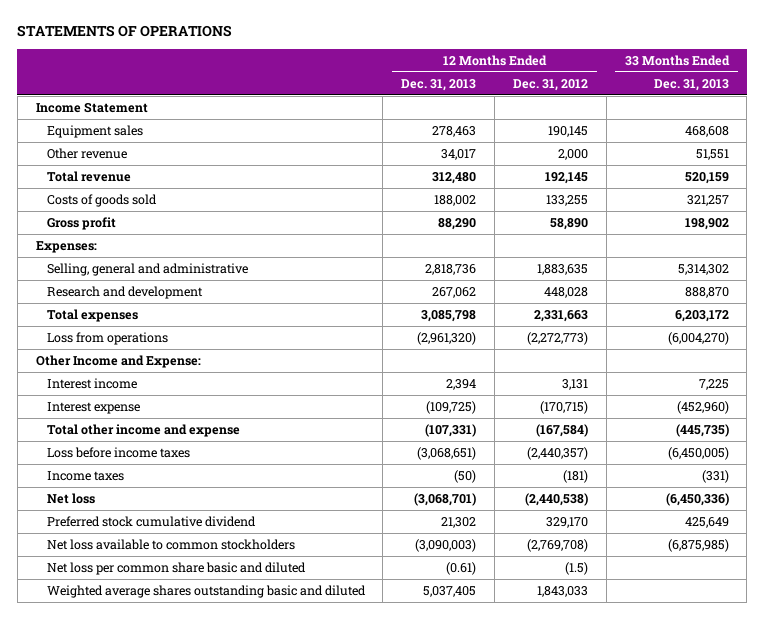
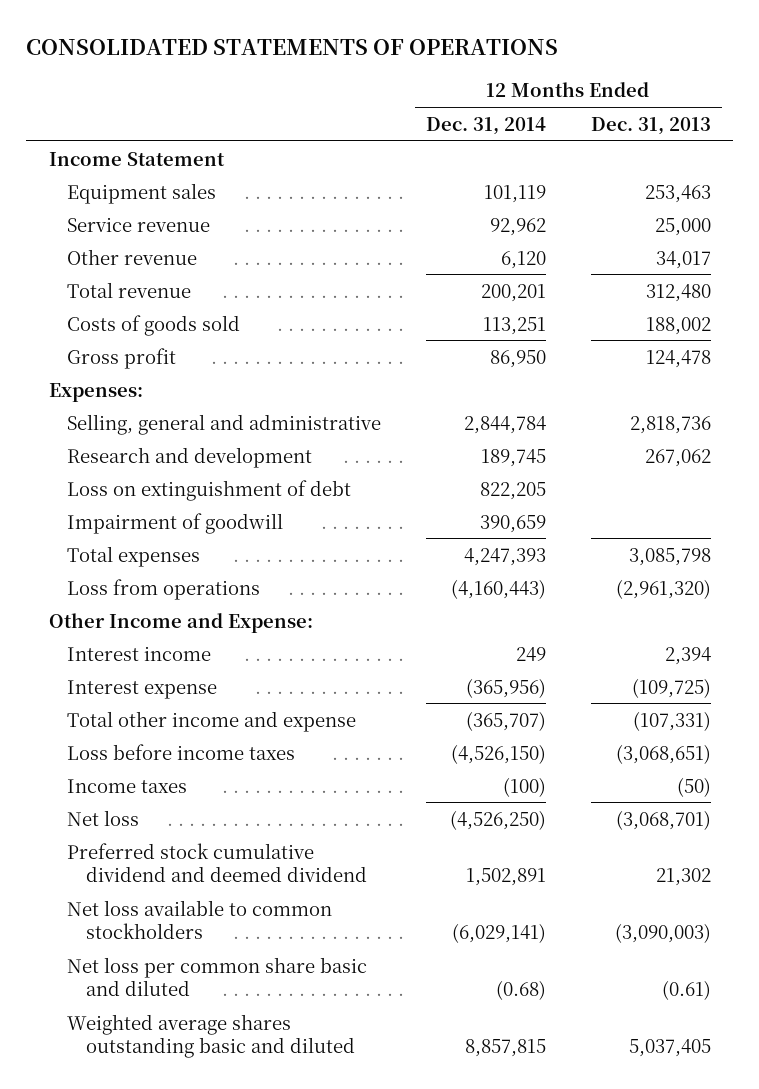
- STATEMENTS OF OPERATIONS
+ CONSOLIDATED STATEMENTS OF OPERATIONS
- | 12 Months Ended Dec. 31, 2013 | 12 Months Ended Dec. 31, 2012 | 33 Months Ended Dec. 31, 2013
+ | 12 Months Ended Dec. 31, 2014 | 12 Months Ended Dec. 31, 2013
- Equipment sales | 278,463 | 190,145 | 468,608
+ Equipment sales | 101,119 | 253,463
+ Service revenue | 92,962 | 25,000
- Gross profit | 88,290 | 58,890 | 198,902
+ Gross profit | 86,950 | 124,478
+ Loss on extinguishment of debt | 822,205 |
+ Impairment of goodwill | 390,659 |
- Preferred stock cumulative dividend | 21,302 | 329,170 | 425,649
+ Preferred stock cumulative dividend and deemed dividend | 1,502,891 | 21,302

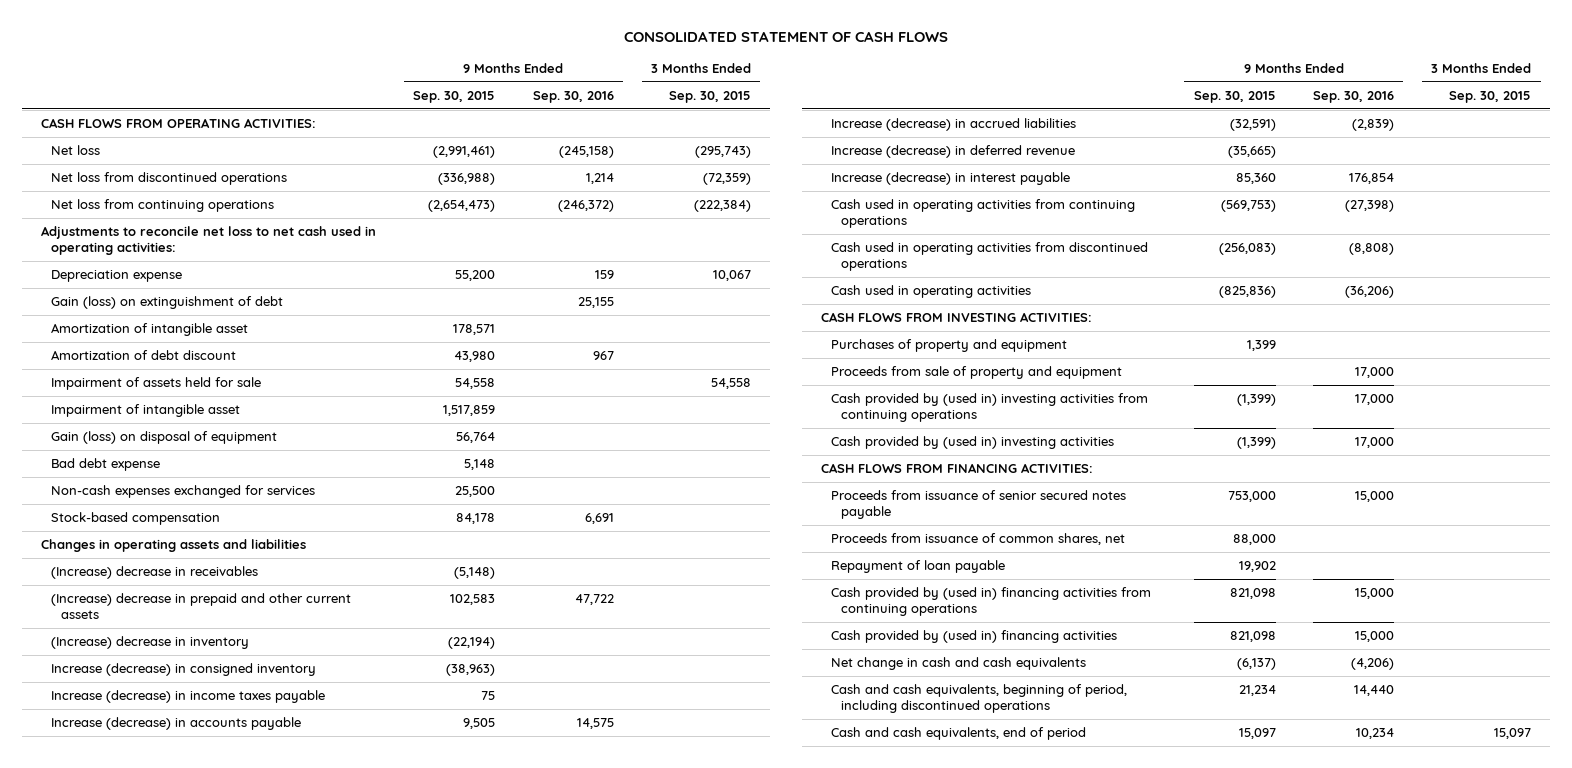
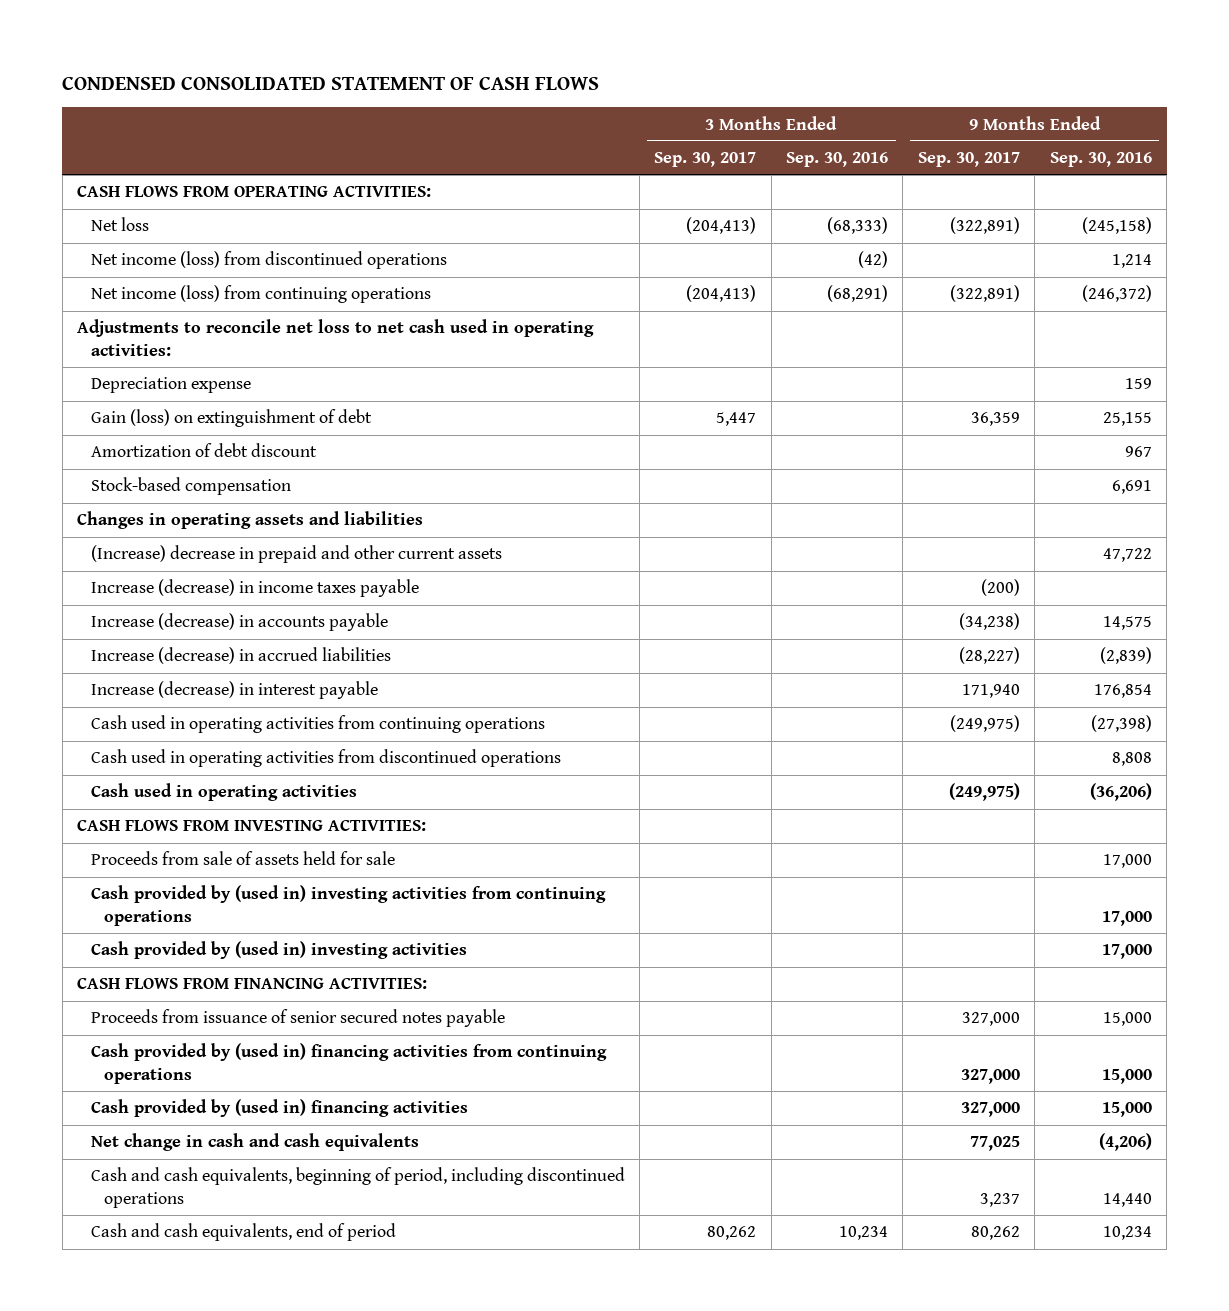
- CONSOLIDATED STATEMENT OF CASH FLOWS
+ CONDENSED CONSOLIDATED STATEMENT OF CASH FLOWS
- | 9 Months Ended Sep. 30, 2015 | 9 Months Ended Sep. 30, 2016 | 3 Months Ended Sep. 30, 2015
+ | 3 Months Ended Sep. 30, 2017 | 3 Months Ended Sep. 30, 2016 | 9 Months Ended Sep. 30, 2017 | 9 Months Ended Sep. 30, 2016
- Net loss from discontinued operations | (336,988) | 1,214 | (72,359)
- Net loss from continuing operations | (2,654,473) | (246,372) | (222,384)
+ Net income (loss) from discontinued operations | | (42) | | 1,214
+ Net income (loss) from continuing operations | (204,413) | (68,291) | (322,891) | (246,372)
- Amortization of intangible asset | 178,571 | |
- Impairment of assets held for sale | 54,558 | | 54,558
- Impairment of intangible asset | 1,517,859 | |
- Gain (loss) on disposal of equipment | 56,764 | |
- Bad debt expense | 5,148 | |
- Non-cash expenses exchanged for services | 25,500 | |
- (Increase) decrease in receivables | (5,148) | |
- (Increase) decrease in inventory | (22,194) | |
- Increase (decrease) in consigned inventory | (38,963) | |
- Increase (decrease) in deferred revenue | (35,665) | |
- Cash used in operating activities from discontinued operations | (256,083) | (8,808) |
+ Cash used in operating activities from discontinued operations | | | | 8,808
- Purchases of property and equipment | 1,399 | |
- Proceeds from sale of property and equipment | | 17,000 |
+ Proceeds from sale of assets held for sale | | | | 17,000
- Proceeds from issuance of common shares, net | 88,000 | |
- Repayment of loan payable | 19,902 | |

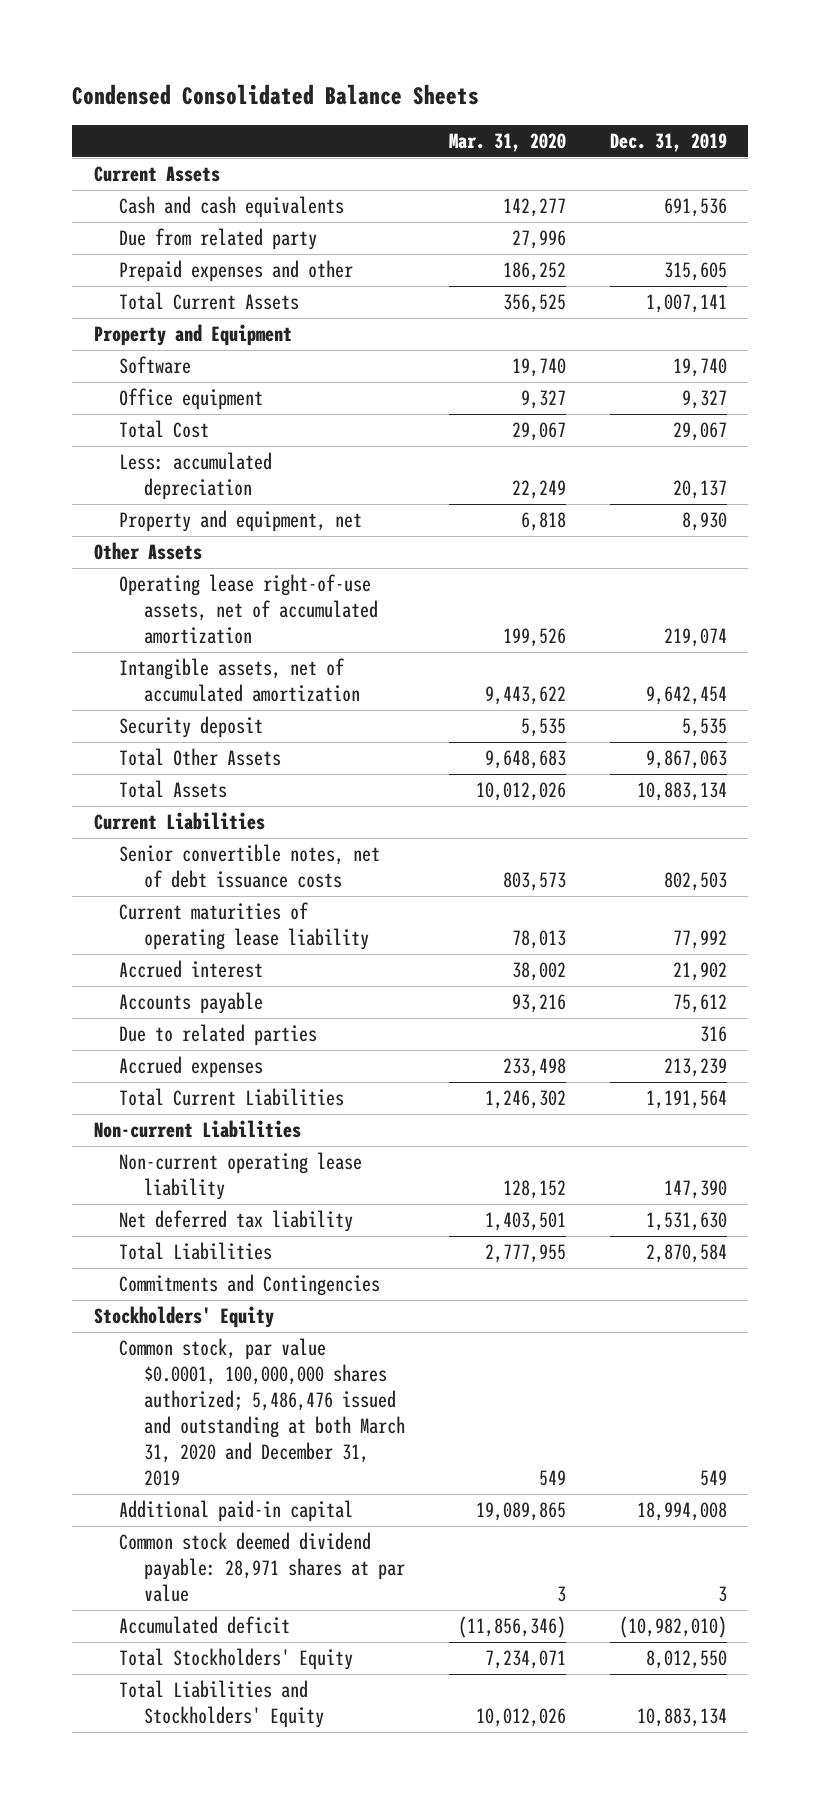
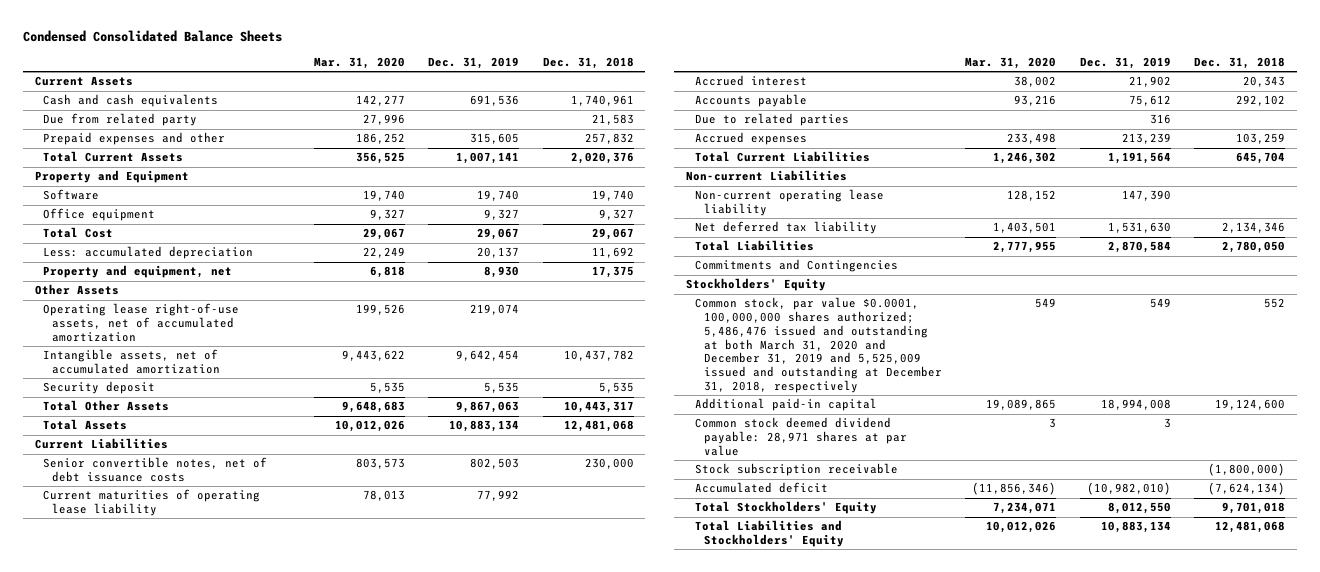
- | Mar. 31, 2020 | Dec. 31, 2019
+ | Mar. 31, 2020 | Dec. 31, 2019 | Dec. 31, 2018
- Common stock, par value $0.0001, 100,000,000 shares authorized; 5,486,476 issued and outstanding at both March 31, 2020 and December 31, 2019 | 549 | 549
+ Common stock, par value $0.0001, 100,000,000 shares authorized; 5,486,476 issued and outstanding at both March 31, 2020 and December 31, 2019 and 5,525,009 issued and outstanding at December 31, 2018, respectively | 549 | 549 | 552
+ Stock subscription receivable | | | (1,800,000)

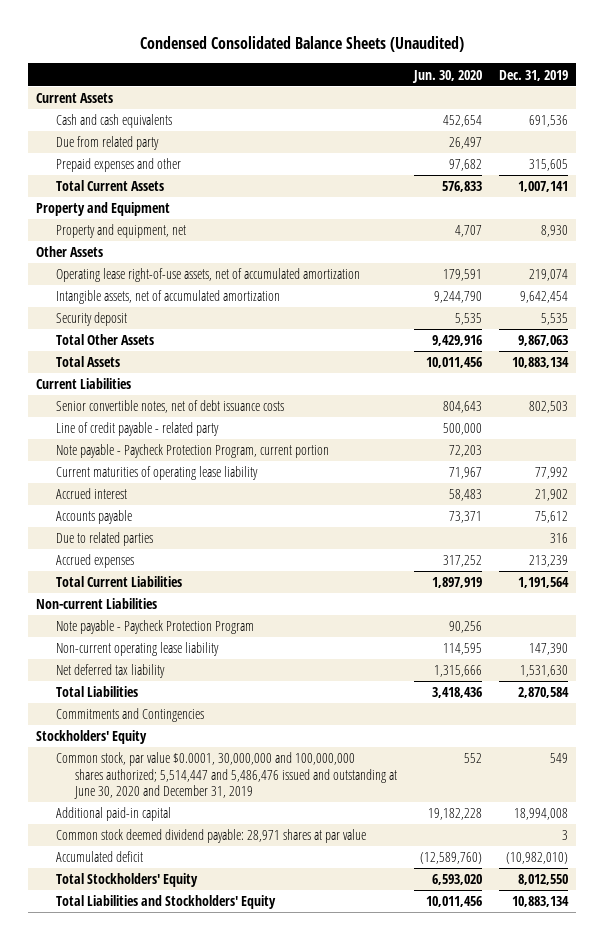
- Condensed Consolidated Balance Sheets
+ Condensed Consolidated Balance Sheets (Unaudited)
- | Mar. 31, 2020 | Dec. 31, 2019 | Dec. 31, 2018
+ | Jun. 30, 2020 | Dec. 31, 2019
- Software | 19,740 | 19,740 | 19,740
- Office equipment | 9,327 | 9,327 | 9,327
- Total Cost | 29,067 | 29,067 | 29,067
- Less: accumulated depreciation | 22,249 | 20,137 | 11,692
+ Line of credit payable - related party | 500,000 |
+ Note payable - Paycheck Protection Program, current portion | 72,203 |
+ Note payable - Paycheck Protection Program | 90,256 |
- Common stock, par value $0.0001, 100,000,000 shares authorized; 5,486,476 issued and outstanding at both March 31, 2020 and December 31, 2019 and 5,525,009 issued and outstanding at December 31, 2018, respectively | 549 | 549 | 552
+ Common stock, par value $0.0001, 30,000,000 and 100,000,000 shares authorized; 5,514,447 and 5,486,476 issued and outstanding at June 30, 2020 and December 31, 2019 | 552 | 549
- Stock subscription receivable | | | (1,800,000)

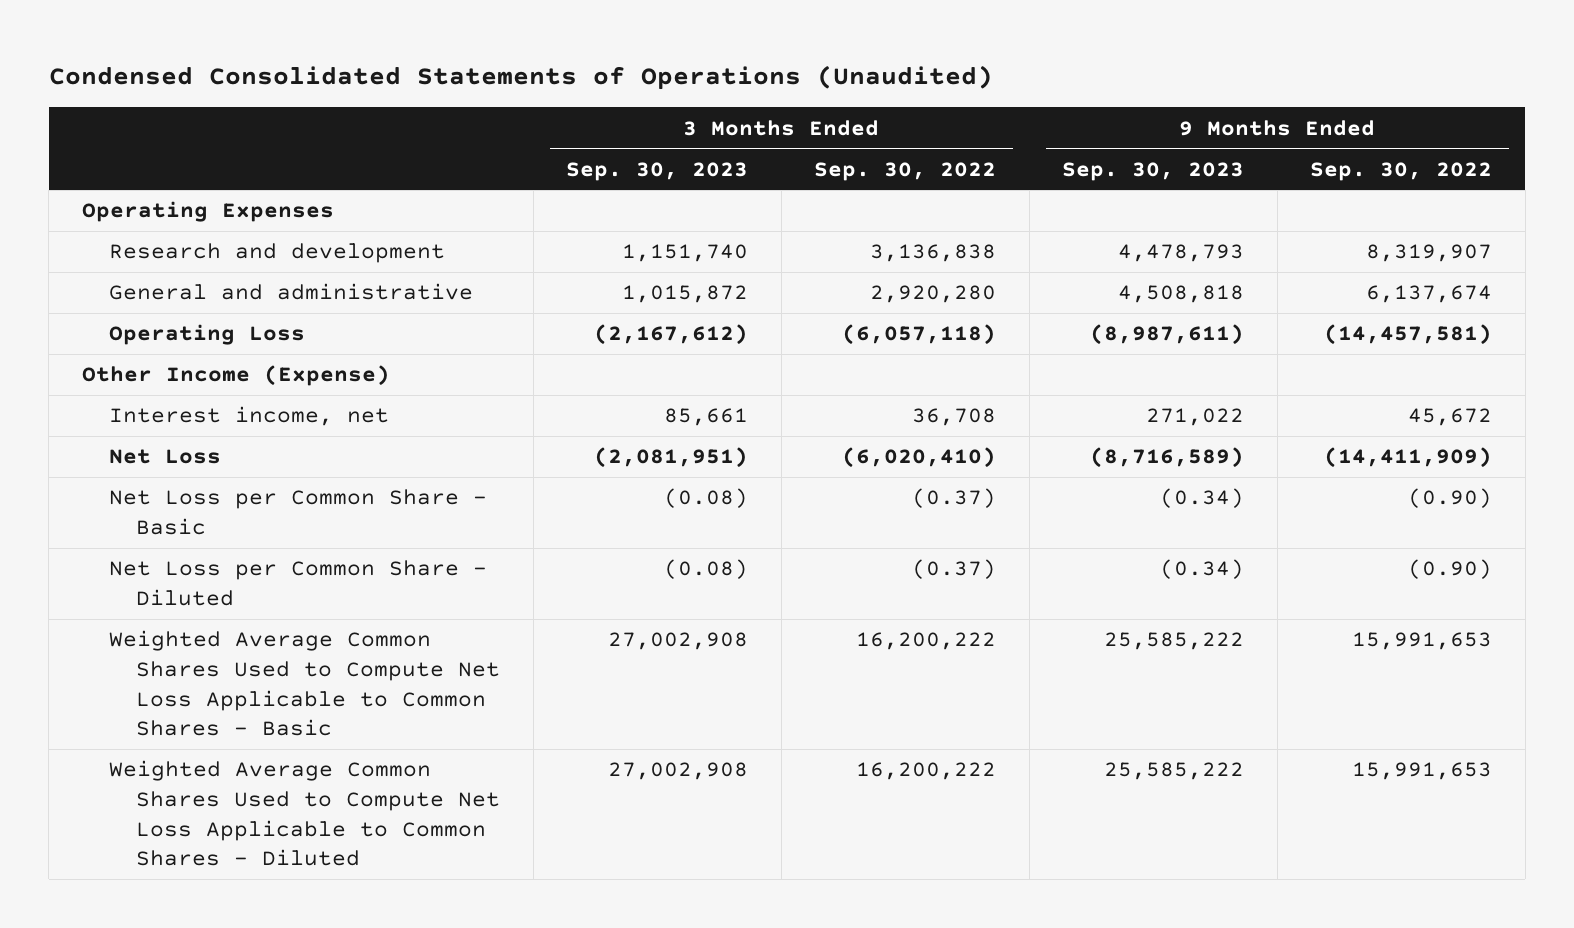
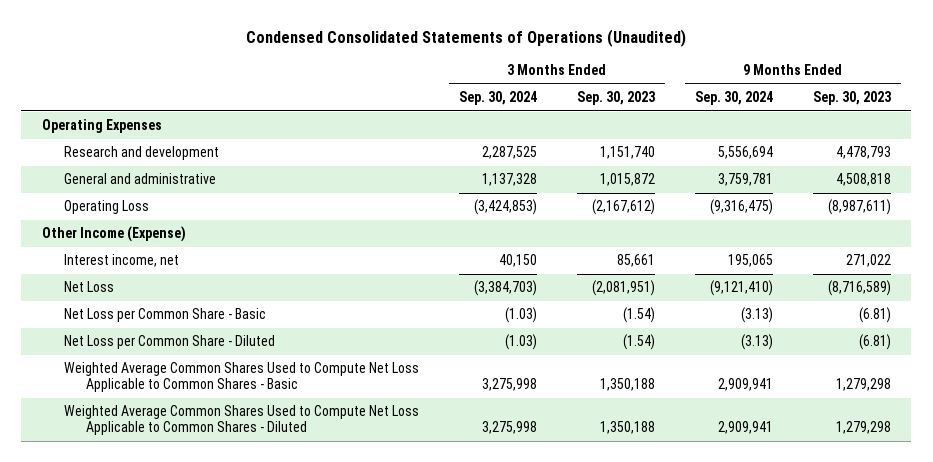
- | 3 Months Ended Sep. 30, 2023 | 3 Months Ended Sep. 30, 2022 | 9 Months Ended Sep. 30, 2023 | 9 Months Ended Sep. 30, 2022
+ | 3 Months Ended Sep. 30, 2024 | 3 Months Ended Sep. 30, 2023 | 9 Months Ended Sep. 30, 2024 | 9 Months Ended Sep. 30, 2023
- Net Loss per Common Share - Basic | (0.08) | (0.37) | (0.34) | (0.90)
- Net Loss per Common Share - Diluted | (0.08) | (0.37) | (0.34) | (0.90)
- Weighted Average Common Shares Used to Compute Net Loss Applicable to Common Shares - Basic | 27,002,908 | 16,200,222 | 25,585,222 | 15,991,653
- Weighted Average Common Shares Used to Compute Net Loss Applicable to Common Shares - Diluted | 27,002,908 | 16,200,222 | 25,585,222 | 15,991,653
+ Net Loss per Common Share - Basic | (1.03) | (1.54) | (3.13) | (6.81)
+ Net Loss per Common Share - Diluted | (1.03) | (1.54) | (3.13) | (6.81)
+ Weighted Average Common Shares Used to Compute Net Loss Applicable to Common Shares - Basic | 3,275,998 | 1,350,188 | 2,909,941 | 1,279,298
+ Weighted Average Common Shares Used to Compute Net Loss Applicable to Common Shares - Diluted | 3,275,998 | 1,350,188 | 2,909,941 | 1,279,298

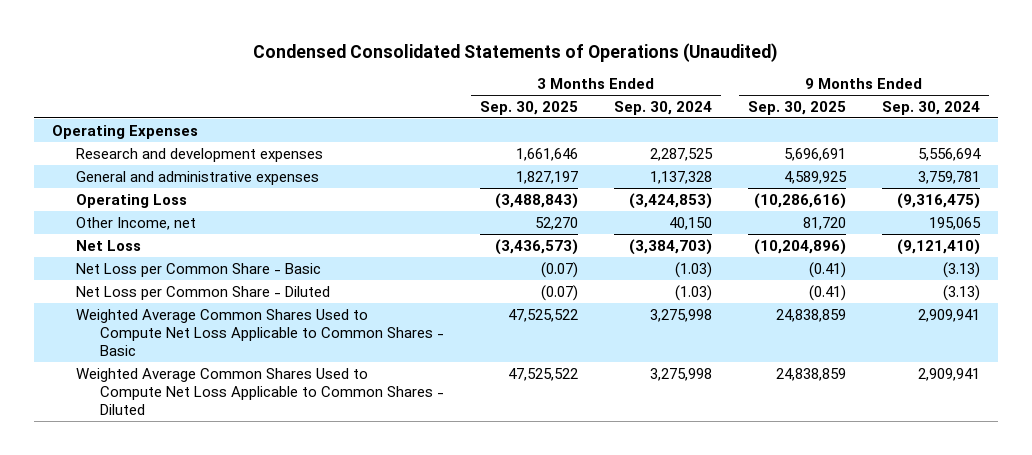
- | 3 Months Ended Sep. 30, 2024 | 3 Months Ended Sep. 30, 2023 | 9 Months Ended Sep. 30, 2024 | 9 Months Ended Sep. 30, 2023
+ | 3 Months Ended Sep. 30, 2025 | 3 Months Ended Sep. 30, 2024 | 9 Months Ended Sep. 30, 2025 | 9 Months Ended Sep. 30, 2024
- Research and development | 2,287,525 | 1,151,740 | 5,556,694 | 4,478,793
- General and administrative | 1,137,328 | 1,015,872 | 3,759,781 | 4,508,818
+ Research and development expenses | 1,661,646 | 2,287,525 | 5,696,691 | 5,556,694
+ General and administrative expenses | 1,827,197 | 1,137,328 | 4,589,925 | 3,759,781
- Other Income (Expense)
- Interest income, net | 40,150 | 85,661 | 195,065 | 271,022
+ Other Income, net | 52,270 | 40,150 | 81,720 | 195,065

